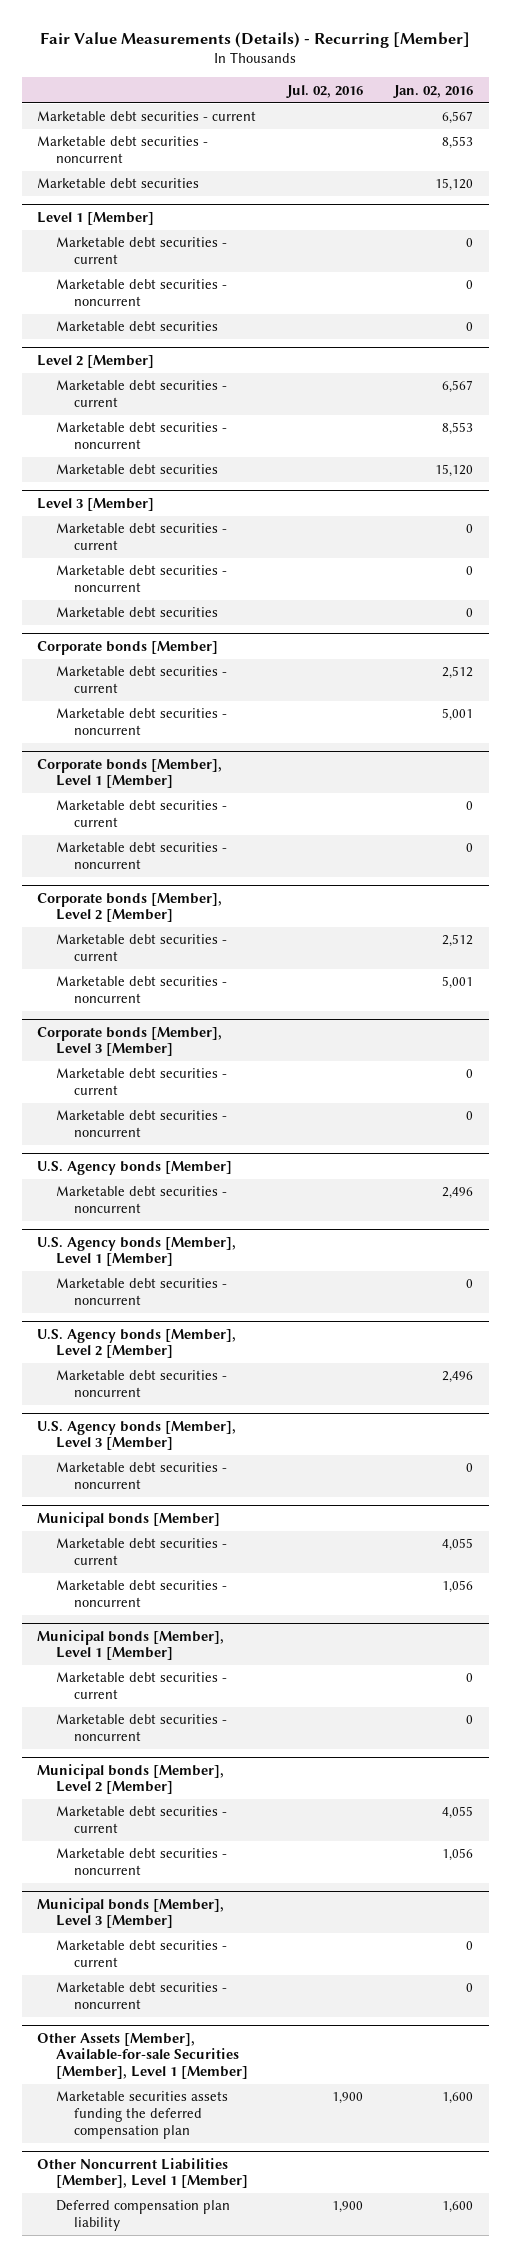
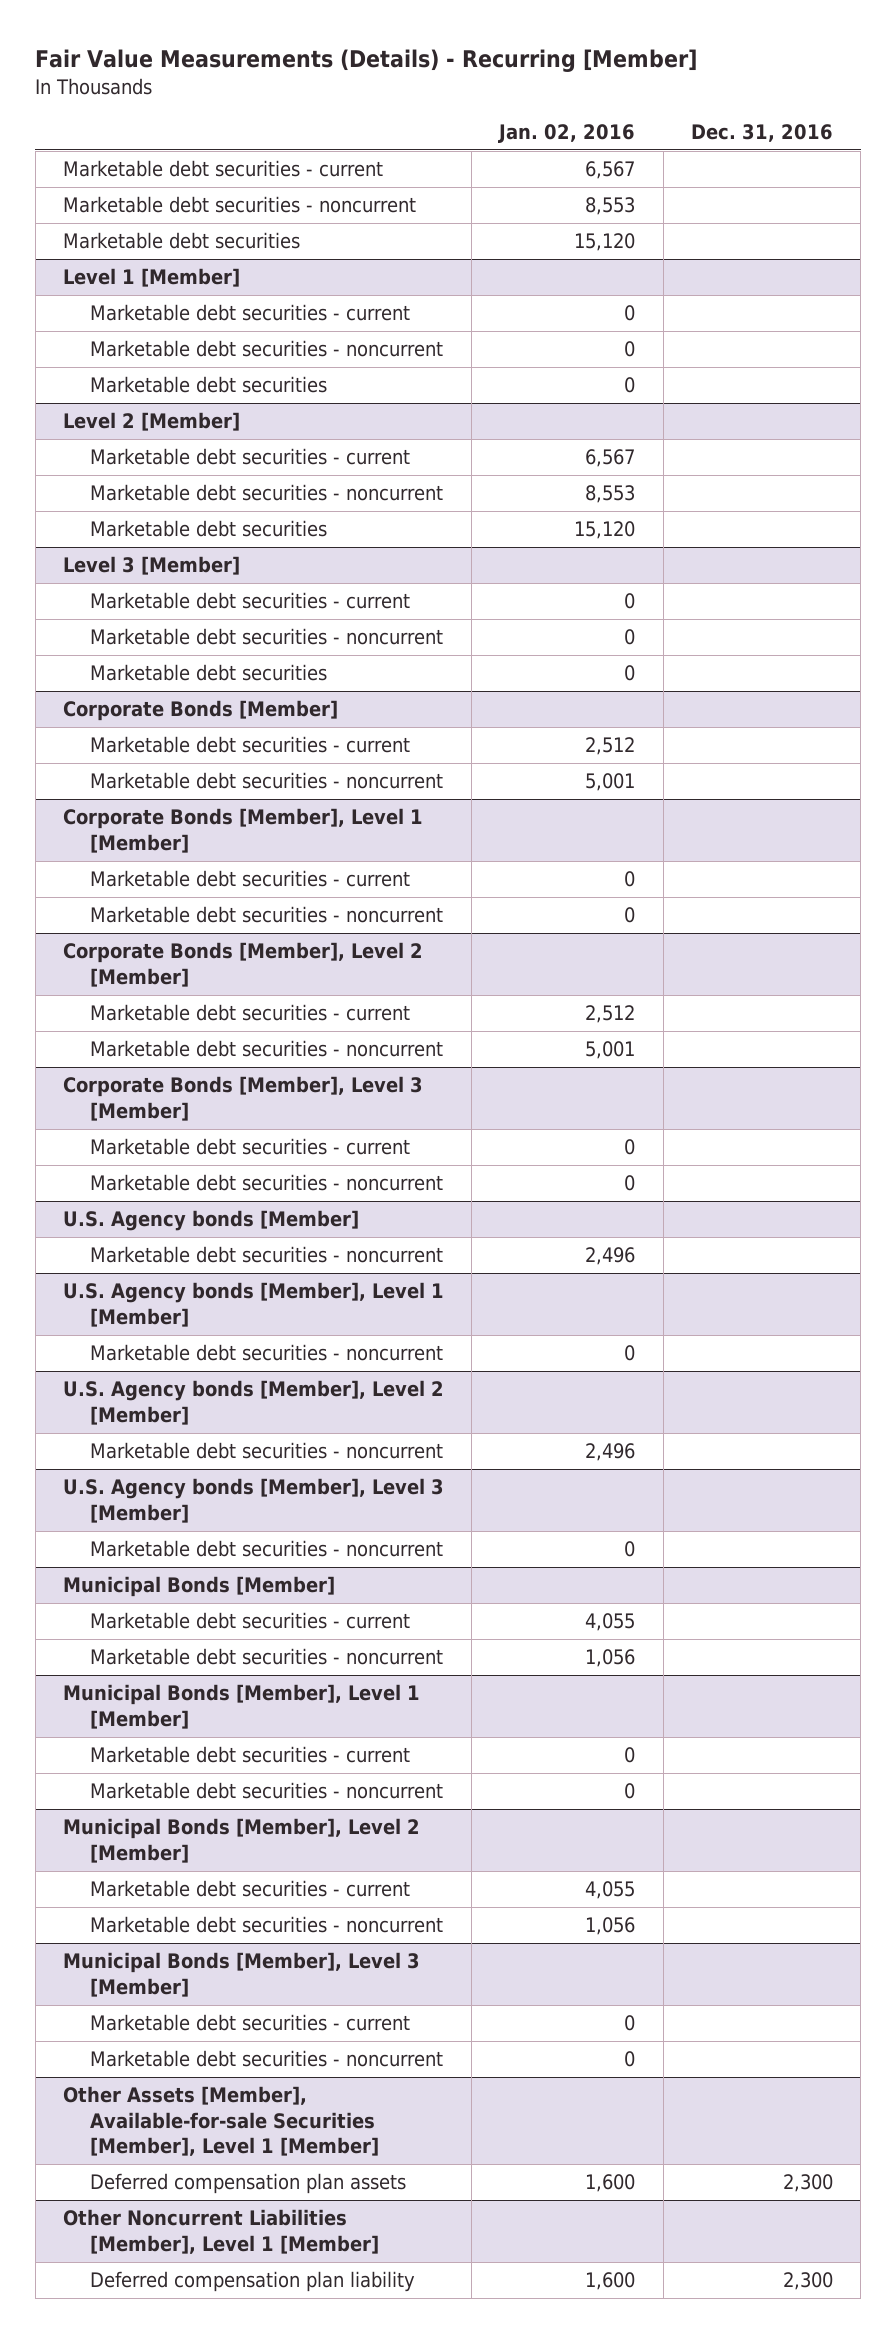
- | Jul. 02, 2016 | Jan. 02, 2016
+ | Jan. 02, 2016 | Dec. 31, 2016
- Corporate bonds [Member]
+ Corporate Bonds [Member]
- Corporate bonds [Member], Level 1 [Member]
+ Corporate Bonds [Member], Level 1 [Member]
- Corporate bonds [Member], Level 2 [Member]
+ Corporate Bonds [Member], Level 2 [Member]
- Corporate bonds [Member], Level 3 [Member]
+ Corporate Bonds [Member], Level 3 [Member]
- Municipal bonds [Member]
+ Municipal Bonds [Member]
- Municipal bonds [Member], Level 1 [Member]
+ Municipal Bonds [Member], Level 1 [Member]
- Municipal bonds [Member], Level 2 [Member]
+ Municipal Bonds [Member], Level 2 [Member]
- Municipal bonds [Member], Level 3 [Member]
+ Municipal Bonds [Member], Level 3 [Member]
@ Other Assets [Member], Available-for-sale Securities [Member], Level 1 [Member]
- Marketable securities assets funding the deferred compensation plan | 1,900 | 1,600
+ Deferred compensation plan assets | 1,600 | 2,300

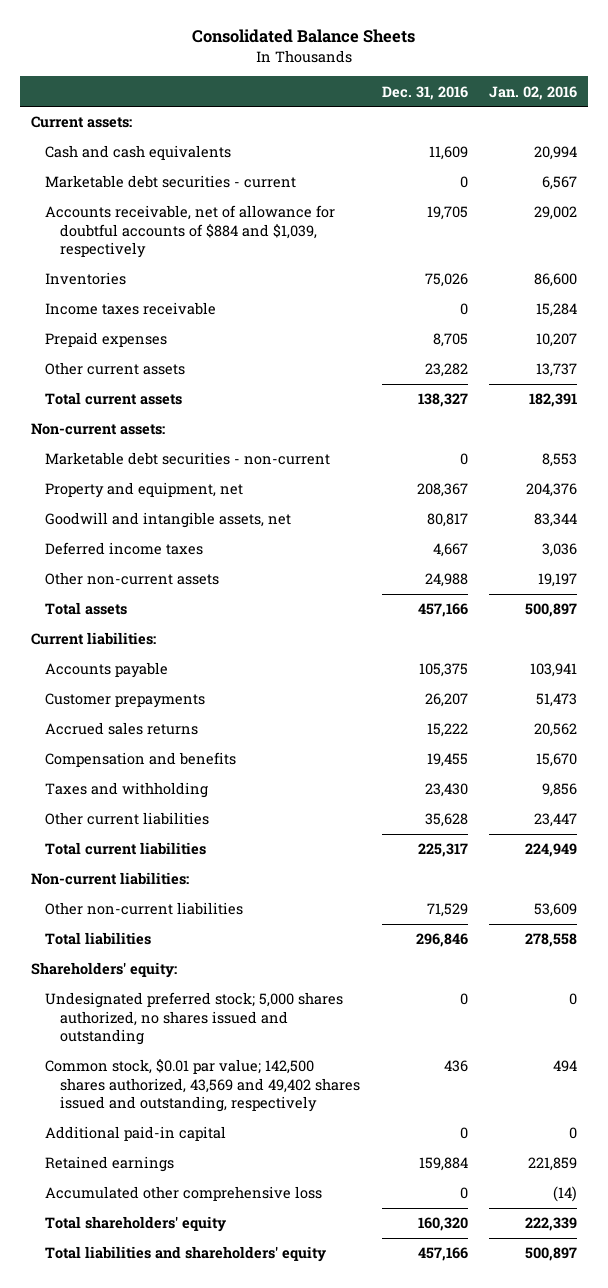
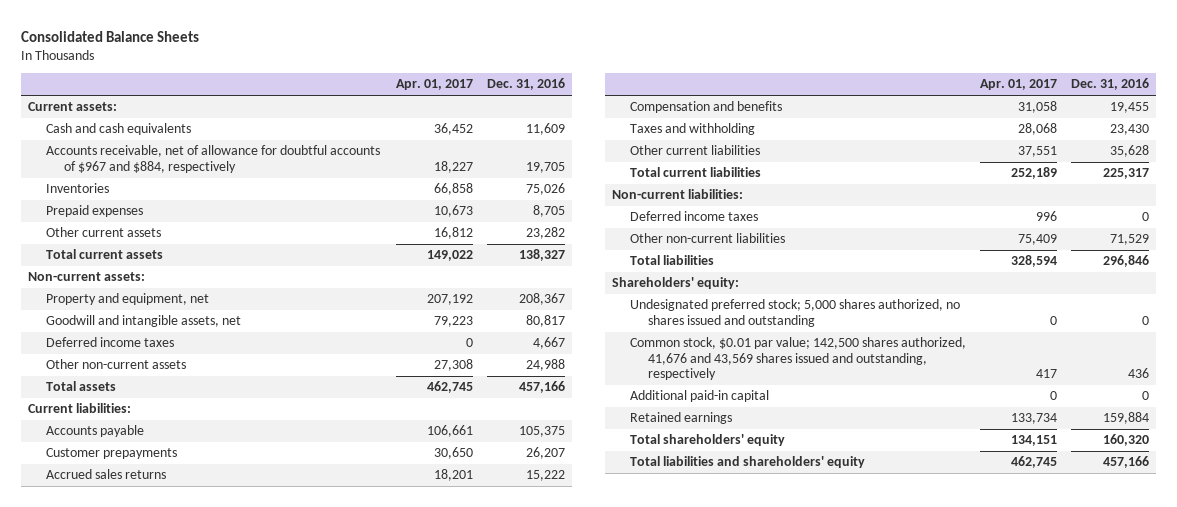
- | Dec. 31, 2016 | Jan. 02, 2016
+ | Apr. 01, 2017 | Dec. 31, 2016
- Marketable debt securities - current | 0 | 6,567
- Accounts receivable, net of allowance for doubtful accounts of $884 and $1,039, respectively | 19,705 | 29,002
+ Accounts receivable, net of allowance for doubtful accounts of $967 and $884, respectively | 18,227 | 19,705
- Income taxes receivable | 0 | 15,284
- Marketable debt securities - non-current | 0 | 8,553
+ Deferred income taxes | 996 | 0
- Common stock, $0.01 par value; 142,500 shares authorized, 43,569 and 49,402 shares issued and outstanding, respectively | 436 | 494
+ Common stock, $0.01 par value; 142,500 shares authorized, 41,676 and 43,569 shares issued and outstanding, respectively | 417 | 436
- Accumulated other comprehensive loss | 0 | (14)

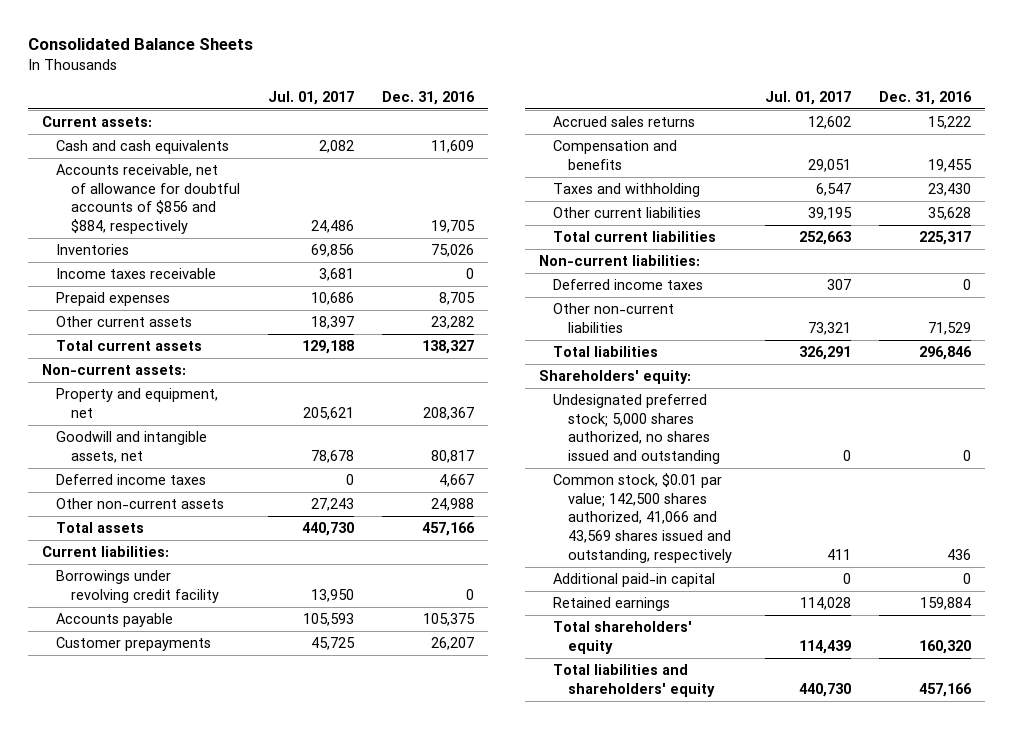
- | Apr. 01, 2017 | Dec. 31, 2016
+ | Jul. 01, 2017 | Dec. 31, 2016
- Accounts receivable, net of allowance for doubtful accounts of $967 and $884, respectively | 18,227 | 19,705
+ Accounts receivable, net of allowance for doubtful accounts of $856 and $884, respectively | 24,486 | 19,705
+ Income taxes receivable | 3,681 | 0
+ Borrowings under revolving credit facility | 13,950 | 0
- Common stock, $0.01 par value; 142,500 shares authorized, 41,676 and 43,569 shares issued and outstanding, respectively | 417 | 436
+ Common stock, $0.01 par value; 142,500 shares authorized, 41,066 and 43,569 shares issued and outstanding, respectively | 411 | 436

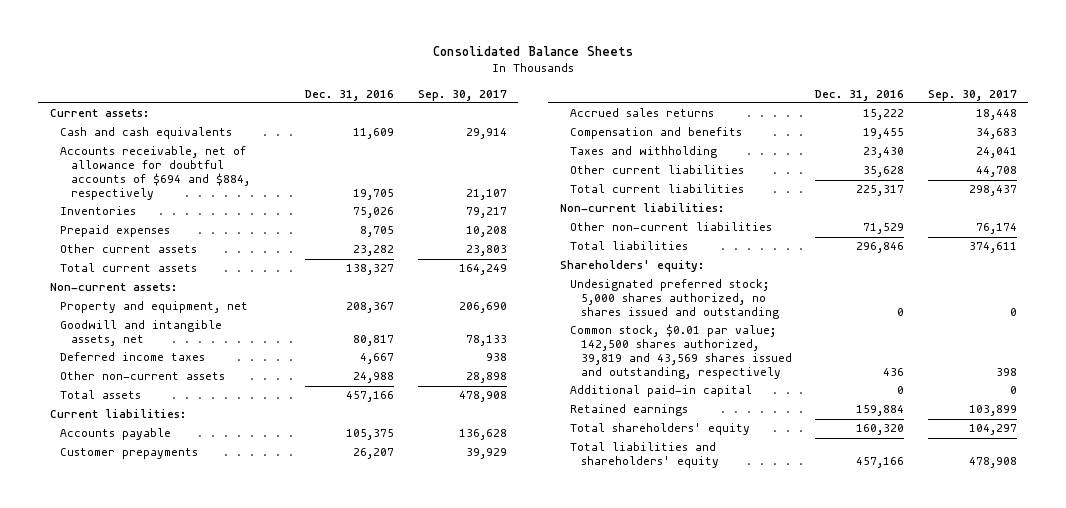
- | Jul. 01, 2017 | Dec. 31, 2016
+ | Dec. 31, 2016 | Sep. 30, 2017
- Accounts receivable, net of allowance for doubtful accounts of $856 and $884, respectively | 24,486 | 19,705
+ Accounts receivable, net of allowance for doubtful accounts of $694 and $884, respectively | 19,705 | 21,107
- Income taxes receivable | 3,681 | 0
- Borrowings under revolving credit facility | 13,950 | 0
- Deferred income taxes | 307 | 0
- Common stock, $0.01 par value; 142,500 shares authorized, 41,066 and 43,569 shares issued and outstanding, respectively | 411 | 436
+ Common stock, $0.01 par value; 142,500 shares authorized, 39,819 and 43,569 shares issued and outstanding, respectively | 436 | 398

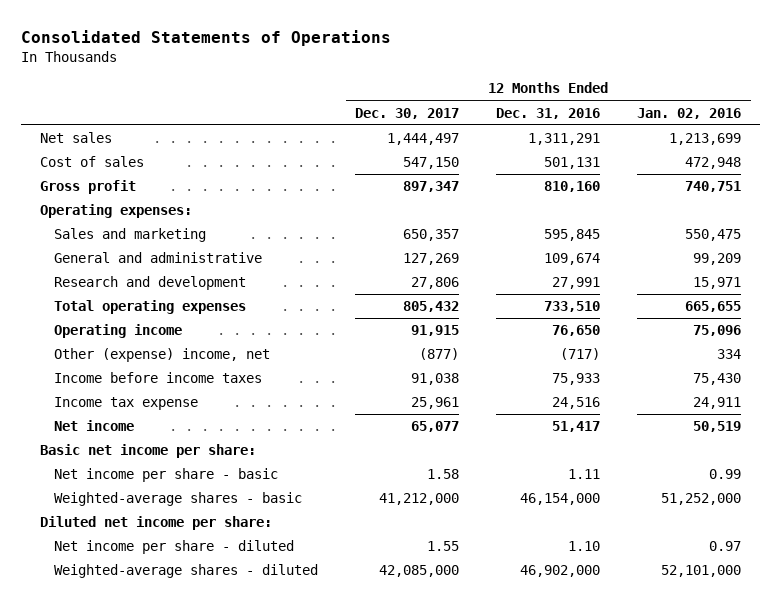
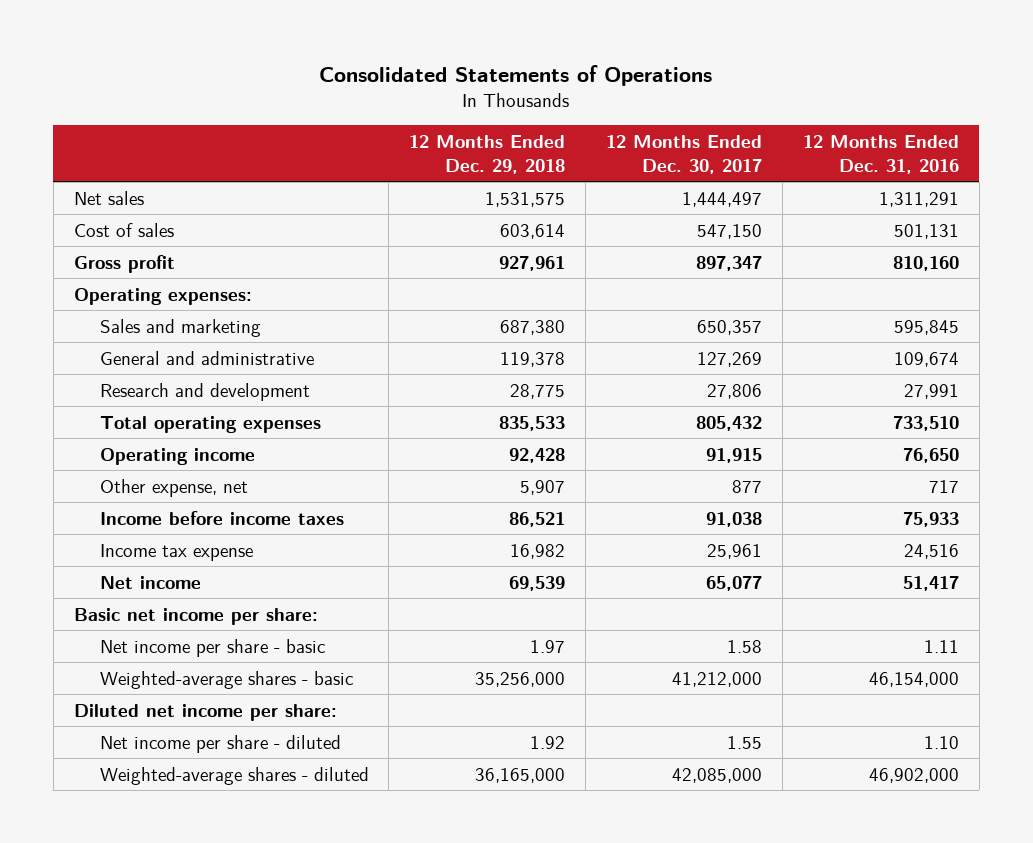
- | 12 Months Ended Dec. 30, 2017 | 12 Months Ended Dec. 31, 2016 | 12 Months Ended Jan. 02, 2016
+ | 12 Months Ended Dec. 29, 2018 | 12 Months Ended Dec. 30, 2017 | 12 Months Ended Dec. 31, 2016
- Other (expense) income, net | (877) | (717) | 334
+ Other expense, net | 5,907 | 877 | 717

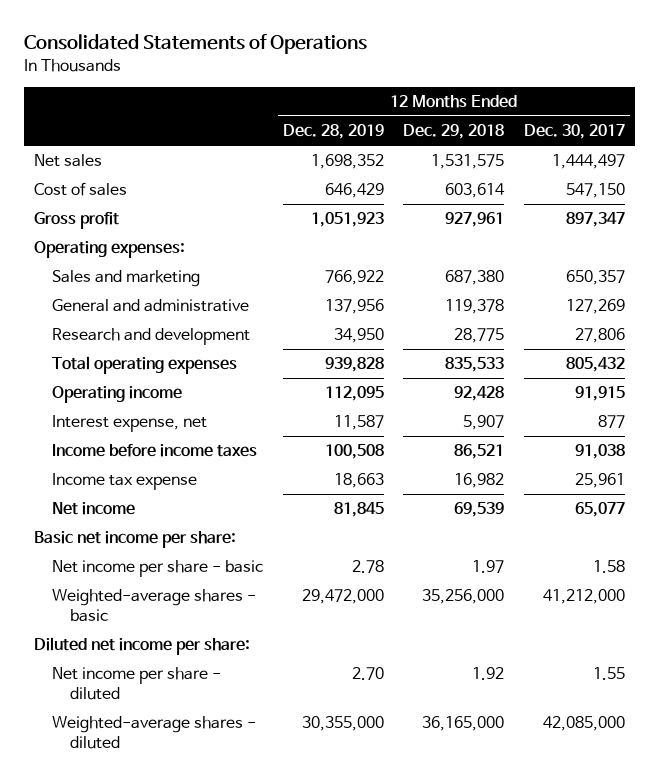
- | 12 Months Ended Dec. 29, 2018 | 12 Months Ended Dec. 30, 2017 | 12 Months Ended Dec. 31, 2016
+ | 12 Months Ended Dec. 28, 2019 | 12 Months Ended Dec. 29, 2018 | 12 Months Ended Dec. 30, 2017
- Other expense, net | 5,907 | 877 | 717
+ Interest expense, net | 11,587 | 5,907 | 877

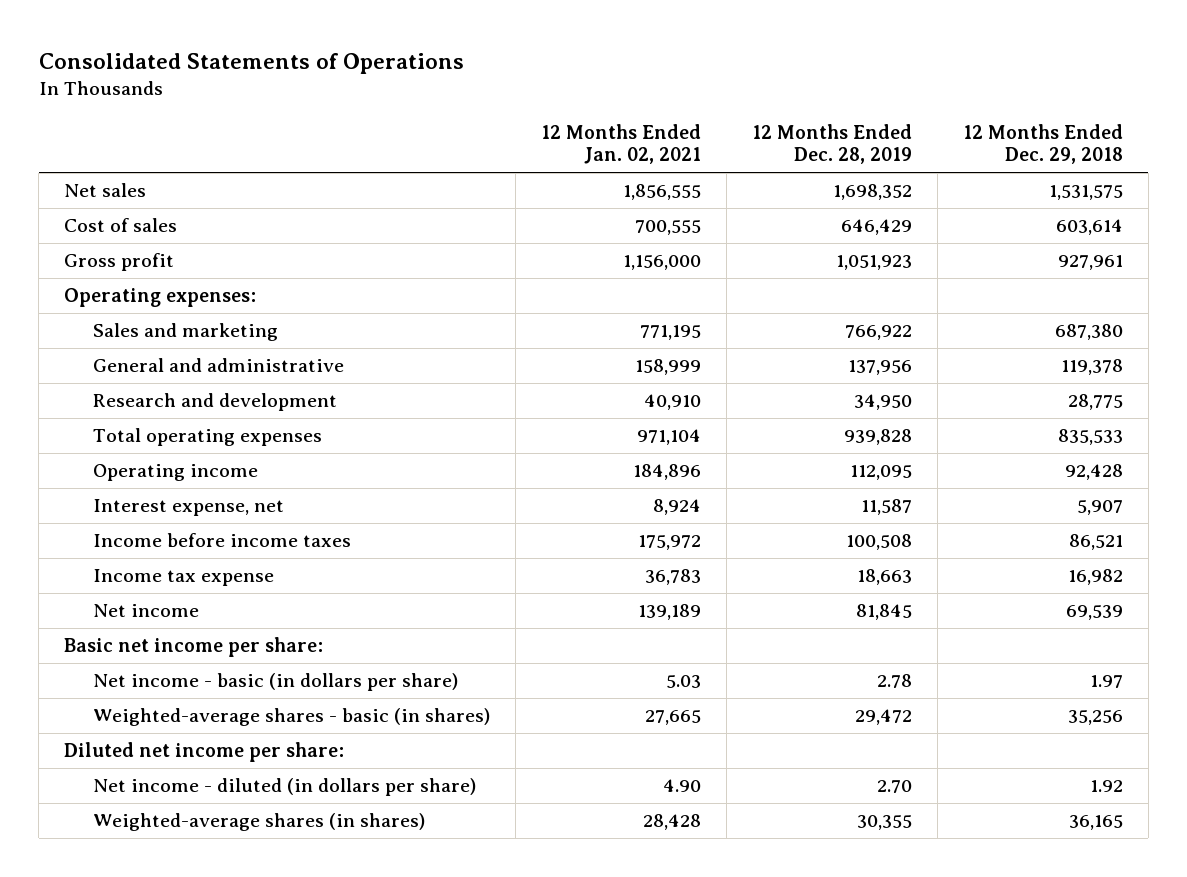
- | 12 Months Ended Dec. 28, 2019 | 12 Months Ended Dec. 29, 2018 | 12 Months Ended Dec. 30, 2017
+ | 12 Months Ended Jan. 02, 2021 | 12 Months Ended Dec. 28, 2019 | 12 Months Ended Dec. 29, 2018
- Net income per share - basic | 2.78 | 1.97 | 1.58
- Weighted-average shares - basic | 29,472,000 | 35,256,000 | 41,212,000
+ Net income - basic (in dollars per share) | 5.03 | 2.78 | 1.97
+ Weighted-average shares - basic (in shares) | 27,665 | 29,472 | 35,256
- Net income per share - diluted | 2.70 | 1.92 | 1.55
- Weighted-average shares - diluted | 30,355,000 | 36,165,000 | 42,085,000
+ Net income - diluted (in dollars per share) | 4.90 | 2.70 | 1.92
+ Weighted-average shares (in shares) | 28,428 | 30,355 | 36,165

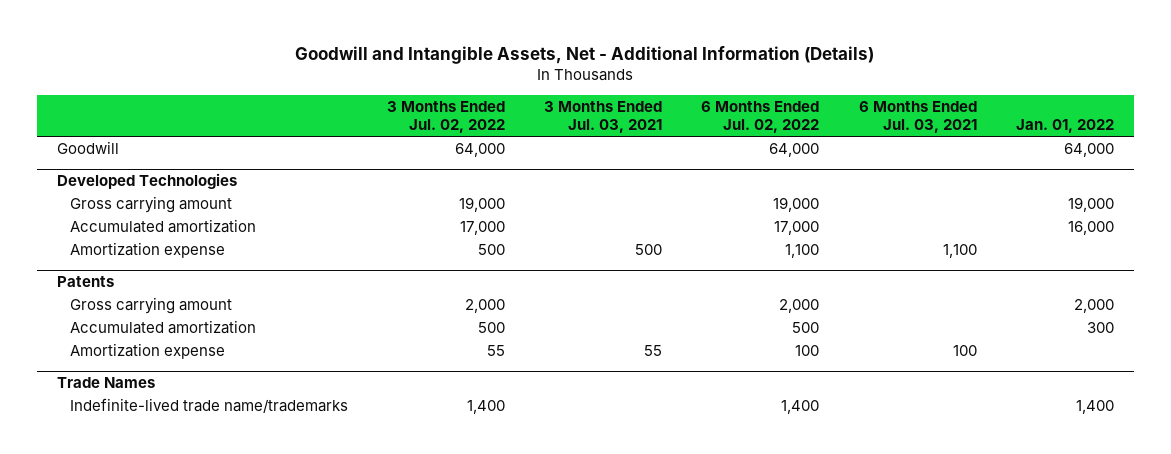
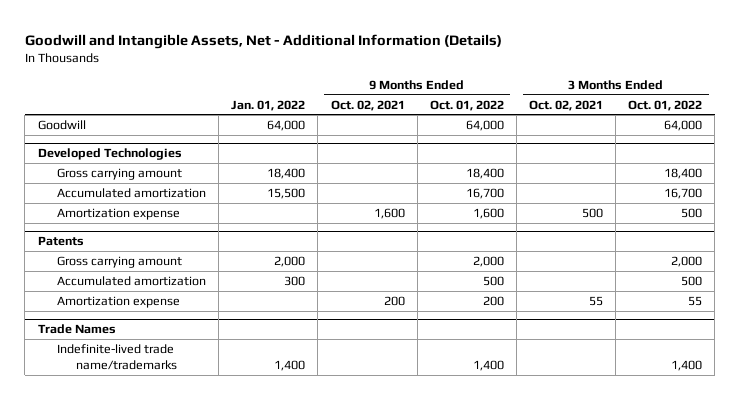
- | 3 Months Ended Jul. 02, 2022 | 3 Months Ended Jul. 03, 2021 | 6 Months Ended Jul. 02, 2022 | 6 Months Ended Jul. 03, 2021 | Jan. 01, 2022
+ | Jan. 01, 2022 | 9 Months Ended Oct. 02, 2021 | 9 Months Ended Oct. 01, 2022 | 3 Months Ended Oct. 02, 2021 | 3 Months Ended Oct. 01, 2022
@ Developed Technologies
- Gross carrying amount | 19,000 | | 19,000 | | 19,000
- Accumulated amortization | 17,000 | | 17,000 | | 16,000
+ Gross carrying amount | 18,400 | | 18,400 | | 18,400
+ Accumulated amortization | 15,500 | | 16,700 | | 16,700

